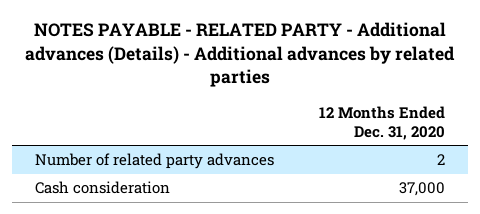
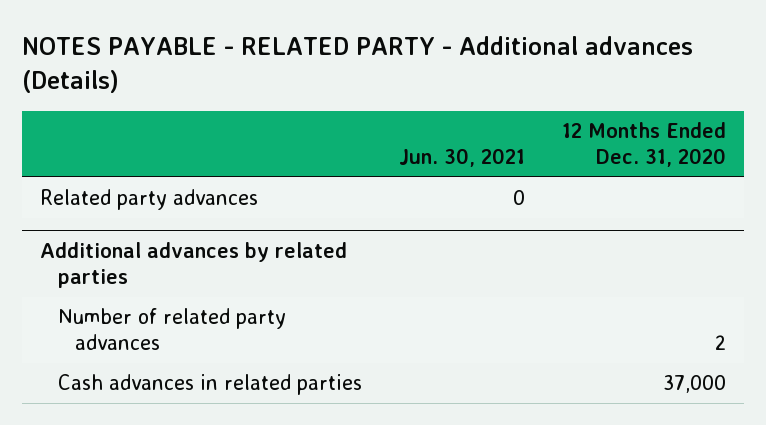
- NOTES PAYABLE - RELATED PARTY - Additional advances (Details) - Additional advances by related parties
+ NOTES PAYABLE - RELATED PARTY - Additional advances (Details)
- | 12 Months Ended Dec. 31, 2020
+ | Jun. 30, 2021 | 12 Months Ended Dec. 31, 2020
+ Related party advances | 0 |
+ Additional advances by related parties
- Cash consideration | 37,000
+ Cash advances in related parties | | 37,000

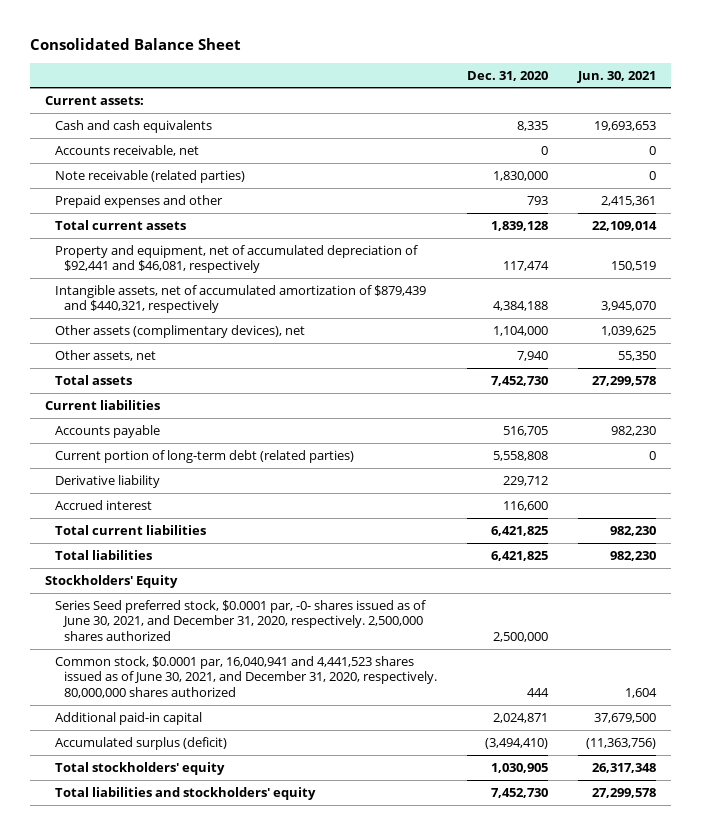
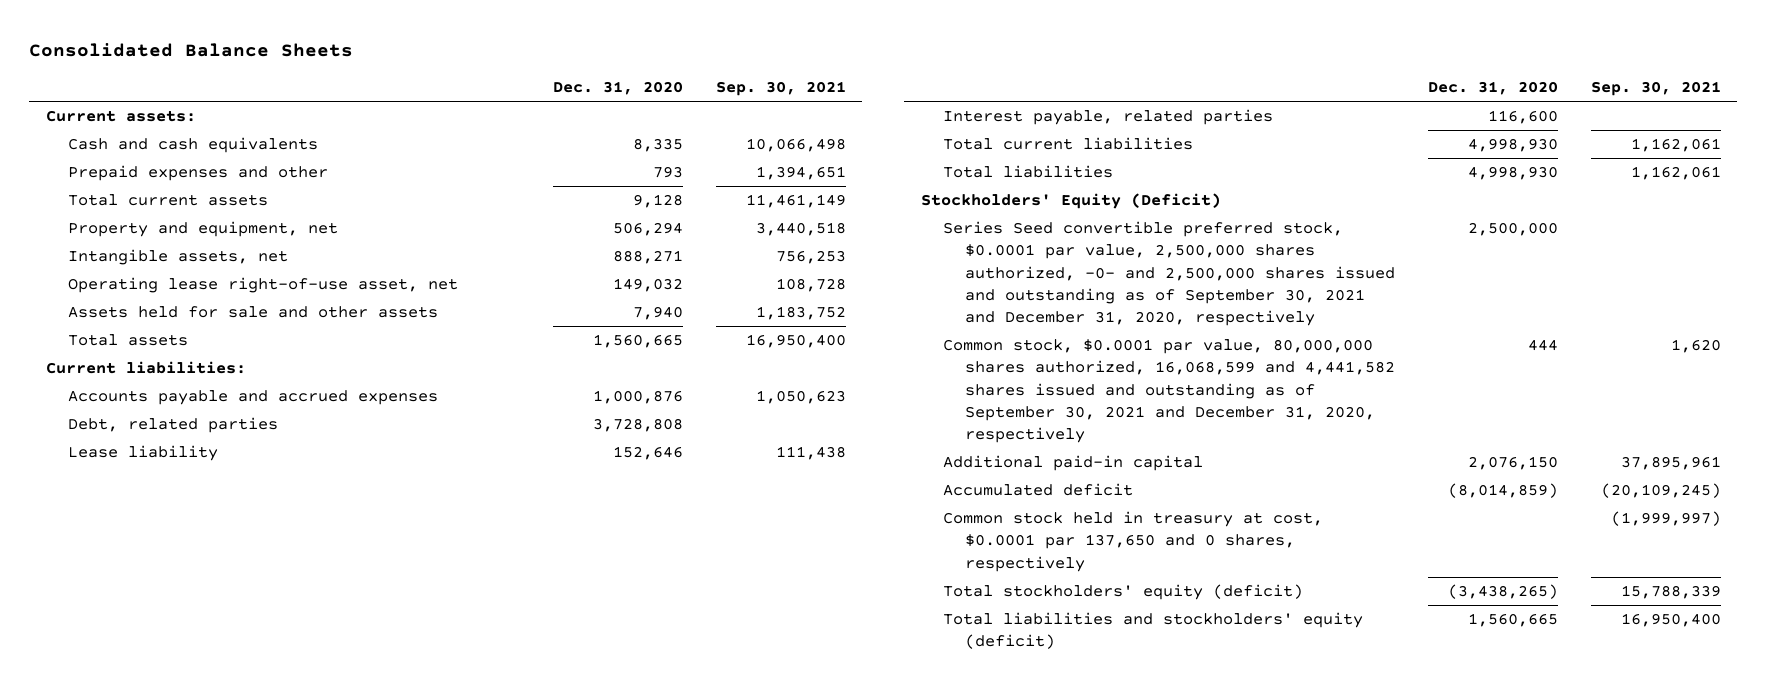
- Consolidated Balance Sheet
+ Consolidated Balance Sheets
- | Dec. 31, 2020 | Jun. 30, 2021
+ | Dec. 31, 2020 | Sep. 30, 2021
- Accounts receivable, net | 0 | 0
- Note receivable (related parties) | 1,830,000 | 0
- Total current assets | 1,839,128 | 22,109,014
- Property and equipment, net of accumulated depreciation of $92,441 and $46,081, respectively | 117,474 | 150,519
- Intangible assets, net of accumulated amortization of $879,439 and $440,321, respectively | 4,384,188 | 3,945,070
- Other assets (complimentary devices), net | 1,104,000 | 1,039,625
- Other assets, net | 7,940 | 55,350
- Total assets | 7,452,730 | 27,299,578
- Current liabilities
- Accounts payable | 516,705 | 982,230
- Current portion of long-term debt (related parties) | 5,558,808 | 0
- Derivative liability | 229,712 |
- Accrued interest | 116,600 |
- Total current liabilities | 6,421,825 | 982,230
- Total liabilities | 6,421,825 | 982,230
- Stockholders' Equity
- Series Seed preferred stock, $0.0001 par, -0- shares issued as of June 30, 2021, and December 31, 2020, respectively. 2,500,000 shares authorized | 2,500,000 |
- Common stock, $0.0001 par, 16,040,941 and 4,441,523 shares issued as of June 30, 2021, and December 31, 2020, respectively. 80,000,000 shares authorized | 444 | 1,604
- Additional paid-in capital | 2,024,871 | 37,679,500
- Accumulated surplus (deficit) | (3,494,410) | (11,363,756)
- Total stockholders' equity | 1,030,905 | 26,317,348
- Total liabilities and stockholders' equity | 7,452,730 | 27,299,578
+ Total current assets | 9,128 | 11,461,149
+ Property and equipment, net | 506,294 | 3,440,518
+ Intangible assets, net | 888,271 | 756,253
+ Operating lease right-of-use asset, net | 149,032 | 108,728
+ Assets held for sale and other assets | 7,940 | 1,183,752
+ Total assets | 1,560,665 | 16,950,400
+ Current liabilities:
+ Accounts payable and accrued expenses | 1,000,876 | 1,050,623
+ Debt, related parties | 3,728,808 |
+ Lease liability | 152,646 | 111,438
+ Interest payable, related parties | 116,600 |
+ Total current liabilities | 4,998,930 | 1,162,061
+ Total liabilities | 4,998,930 | 1,162,061
+ Stockholders' Equity (Deficit)
+ Series Seed convertible preferred stock, $0.0001 par value, 2,500,000 shares authorized, -0- and 2,500,000 shares issued and outstanding as of September 30, 2021 and December 31, 2020, respectively | 2,500,000 |
+ Common stock, $0.0001 par value, 80,000,000 shares authorized, 16,068,599 and 4,441,582 shares issued and outstanding as of September 30, 2021 and December 31, 2020, respectively | 444 | 1,620
+ Additional paid-in capital | 2,076,150 | 37,895,961
+ Accumulated deficit | (8,014,859) | (20,109,245)
+ Common stock held in treasury at cost, $0.0001 par 137,650 and 0 shares, respectively | | (1,999,997)
+ Total stockholders' equity (deficit) | (3,438,265) | 15,788,339
+ Total liabilities and stockholders' equity (deficit) | 1,560,665 | 16,950,400

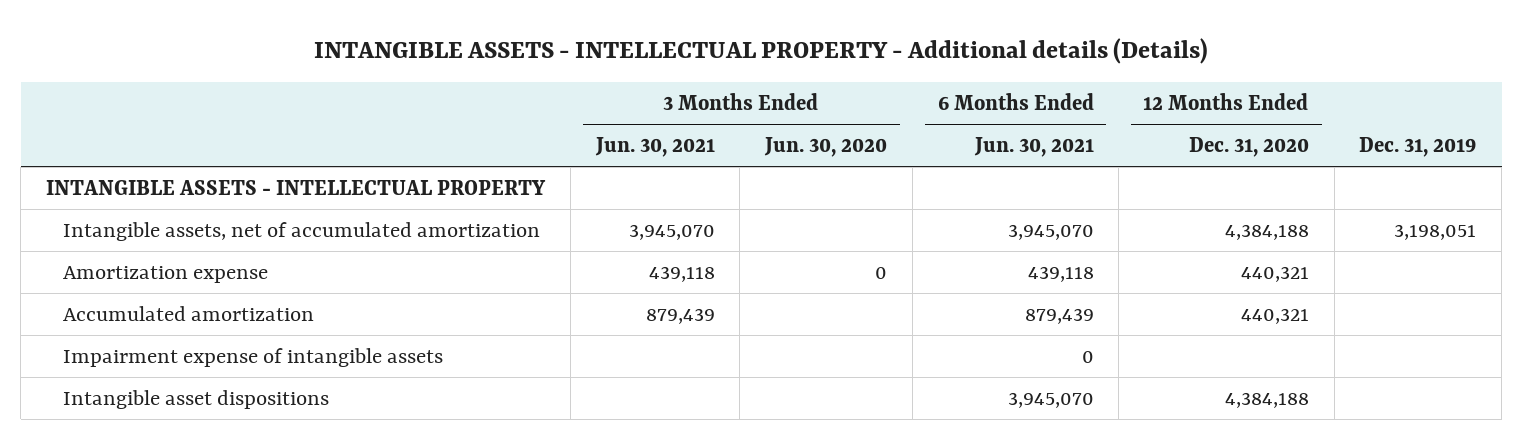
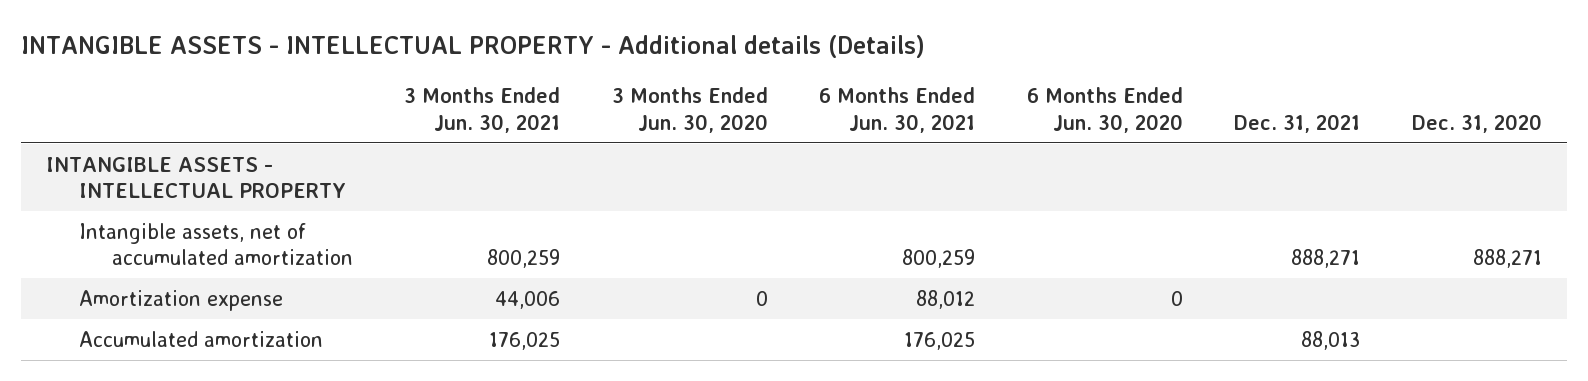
- | 3 Months Ended Jun. 30, 2021 | 3 Months Ended Jun. 30, 2020 | 6 Months Ended Jun. 30, 2021 | 12 Months Ended Dec. 31, 2020 | Dec. 31, 2019
+ | 3 Months Ended Jun. 30, 2021 | 3 Months Ended Jun. 30, 2020 | 6 Months Ended Jun. 30, 2021 | 6 Months Ended Jun. 30, 2020 | Dec. 31, 2021 | Dec. 31, 2020
- Intangible assets, net of accumulated amortization | 3,945,070 | | 3,945,070 | 4,384,188 | 3,198,051
- Amortization expense | 439,118 | 0 | 439,118 | 440,321 |
- Accumulated amortization | 879,439 | | 879,439 | 440,321 |
- Impairment expense of intangible assets | | | 0 | |
- Intangible asset dispositions | | | 3,945,070 | 4,384,188 |
+ Intangible assets, net of accumulated amortization | 800,259 | | 800,259 | | 888,271 | 888,271
+ Amortization expense | 44,006 | 0 | 88,012 | 0 | |
+ Accumulated amortization | 176,025 | | 176,025 | | 88,013 |

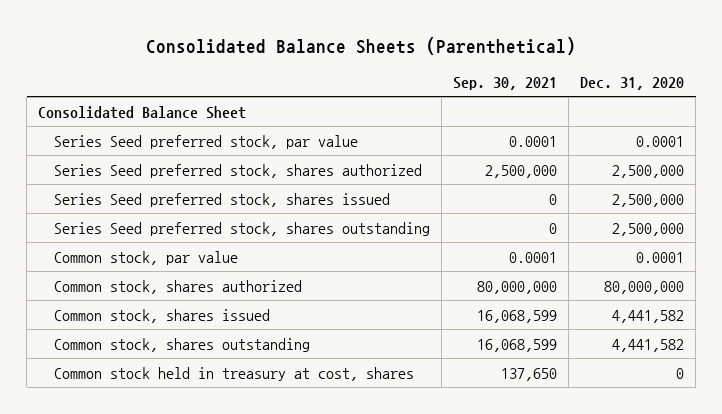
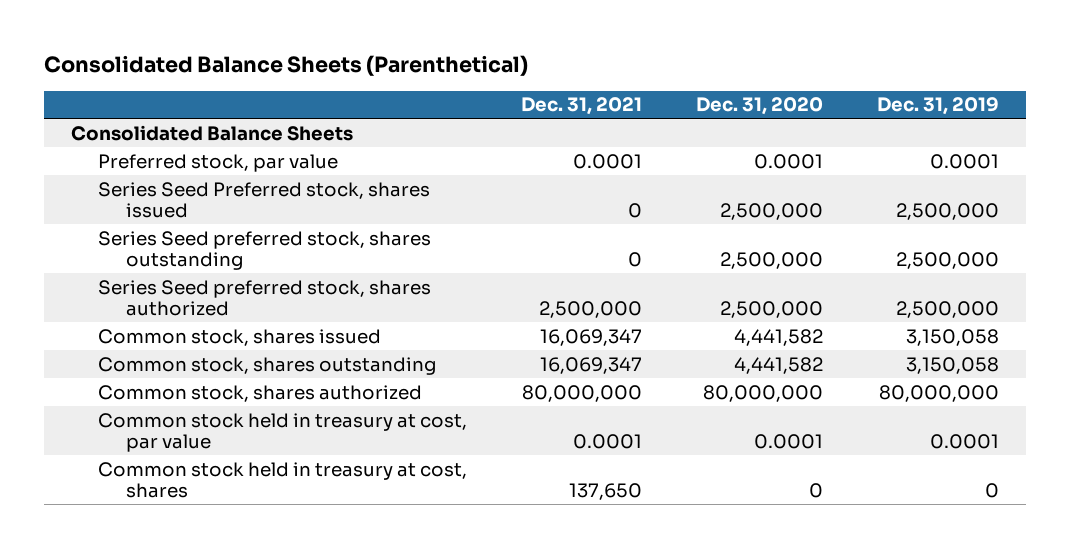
- | Sep. 30, 2021 | Dec. 31, 2020
+ | Dec. 31, 2021 | Dec. 31, 2020 | Dec. 31, 2019
- Consolidated Balance Sheet
- Series Seed preferred stock, par value | 0.0001 | 0.0001
- Series Seed preferred stock, shares issued | 0 | 2,500,000
+ Consolidated Balance Sheets
+ Preferred stock, par value | 0.0001 | 0.0001 | 0.0001
+ Series Seed Preferred stock, shares issued | 0 | 2,500,000 | 2,500,000
- Common stock, par value | 0.0001 | 0.0001
moved down: Series Seed preferred stock, shares authorized | 2,500,000 | 2,500,000 | 2,500,000
moved down: Common stock, shares authorized | 80,000,000 | 80,000,000 | 80,000,000
+ Common stock held in treasury at cost, par value | 0.0001 | 0.0001 | 0.0001

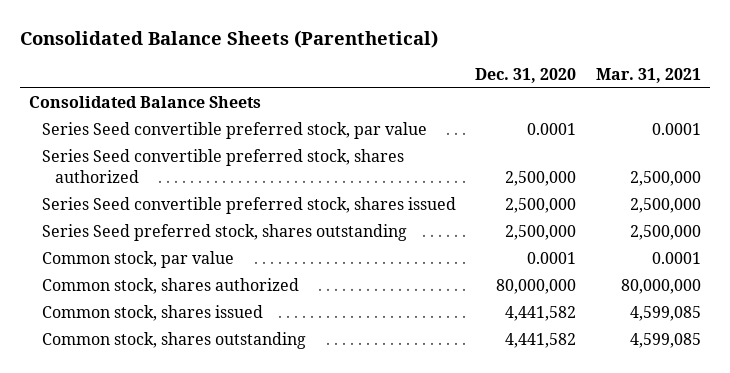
- | Dec. 31, 2021 | Dec. 31, 2020 | Dec. 31, 2019
+ | Dec. 31, 2020 | Mar. 31, 2021
- Preferred stock, par value | 0.0001 | 0.0001 | 0.0001
- Series Seed Preferred stock, shares issued | 0 | 2,500,000 | 2,500,000
+ Series Seed convertible preferred stock, par value | 0.0001 | 0.0001
+ Series Seed convertible preferred stock, shares authorized | 2,500,000 | 2,500,000
+ Series Seed convertible preferred stock, shares issued | 2,500,000 | 2,500,000
- Series Seed preferred stock, shares authorized | 2,500,000 | 2,500,000 | 2,500,000
+ Common stock, par value | 0.0001 | 0.0001
moved up: Common stock, shares authorized | 80,000,000 | 80,000,000
- Common stock held in treasury at cost, par value | 0.0001 | 0.0001 | 0.0001
- Common stock held in treasury at cost, shares | 137,650 | 0 | 0

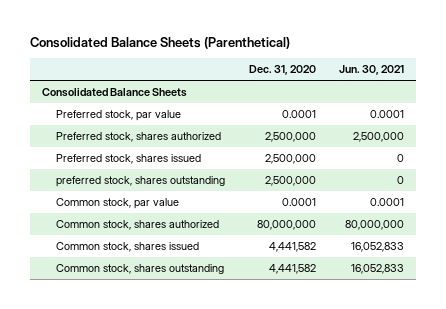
- | Dec. 31, 2020 | Mar. 31, 2021
+ | Dec. 31, 2020 | Jun. 30, 2021
- Series Seed convertible preferred stock, par value | 0.0001 | 0.0001
- Series Seed convertible preferred stock, shares authorized | 2,500,000 | 2,500,000
- Series Seed convertible preferred stock, shares issued | 2,500,000 | 2,500,000
- Series Seed preferred stock, shares outstanding | 2,500,000 | 2,500,000
+ Preferred stock, par value | 0.0001 | 0.0001
+ Preferred stock, shares authorized | 2,500,000 | 2,500,000
+ Preferred stock, shares issued | 2,500,000 | 0
+ preferred stock, shares outstanding | 2,500,000 | 0

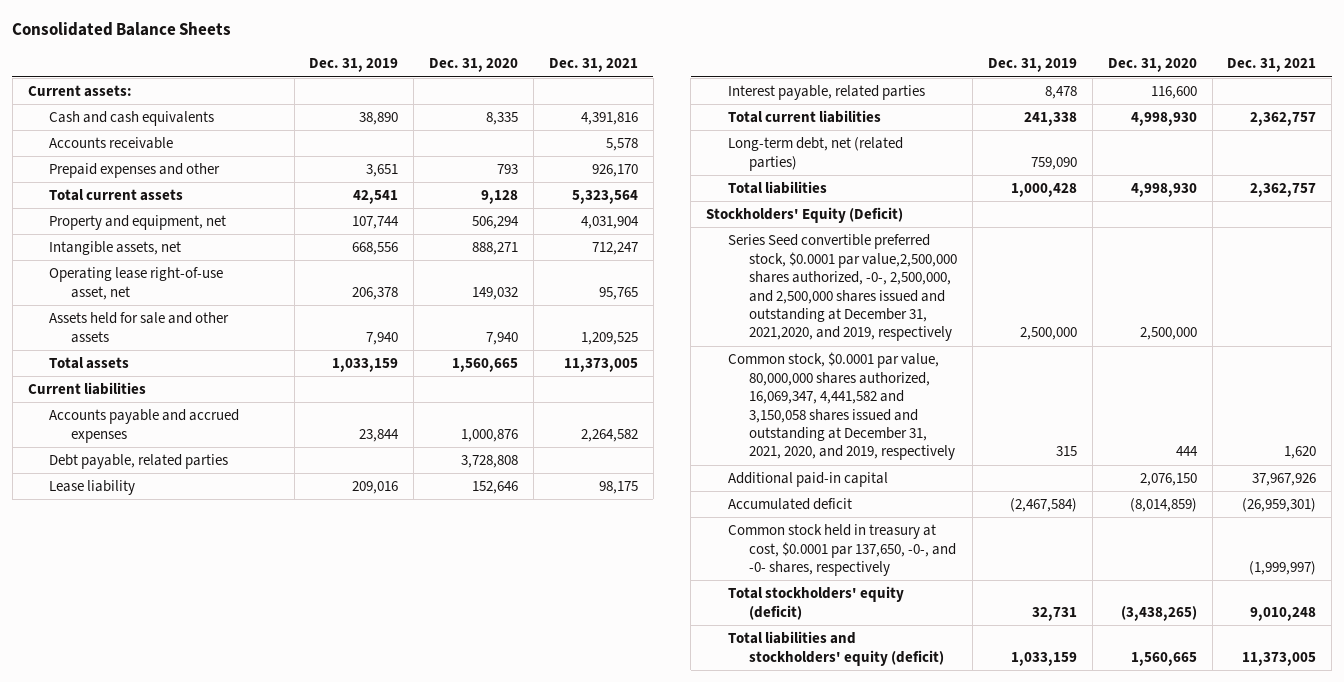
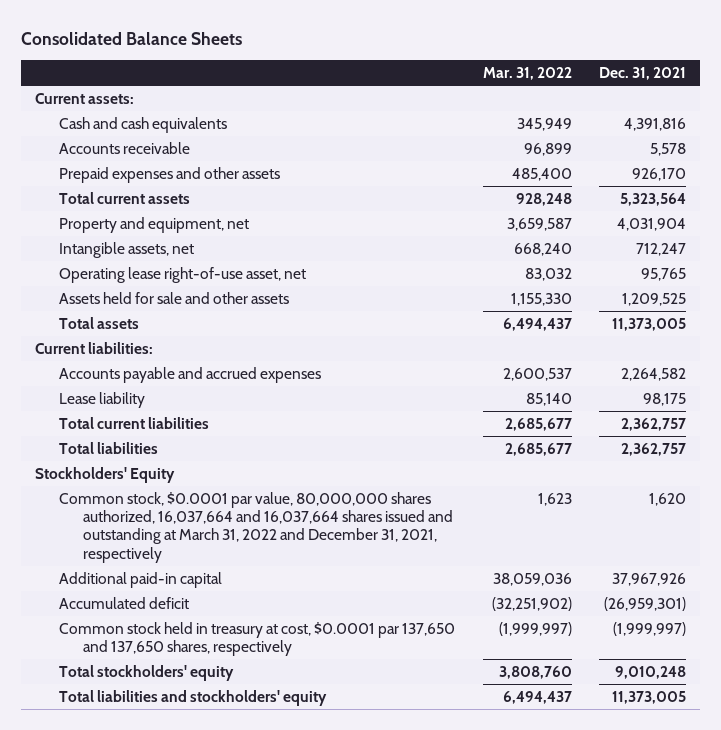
- | Dec. 31, 2019 | Dec. 31, 2020 | Dec. 31, 2021
+ | Mar. 31, 2022 | Dec. 31, 2021
- Prepaid expenses and other | 3,651 | 793 | 926,170
+ Prepaid expenses and other assets | 485,400 | 926,170
- Current liabilities
+ Current liabilities:
- Debt payable, related parties | | 3,728,808 |
- Interest payable, related parties | 8,478 | 116,600 |
- Long-term debt, net (related parties) | 759,090 | |
- Stockholders' Equity (Deficit)
- Series Seed convertible preferred stock, $0.0001 par value,2,500,000 shares authorized, -0-, 2,500,000, and 2,500,000 shares issued and outstanding at December 31, 2021,2020, and 2019, respectively | 2,500,000 | 2,500,000 |
- Common stock, $0.0001 par value, 80,000,000 shares authorized, 16,069,347, 4,441,582 and 3,150,058 shares issued and outstanding at December 31, 2021, 2020, and 2019, respectively | 315 | 444 | 1,620
+ Stockholders' Equity
+ Common stock, $0.0001 par value, 80,000,000 shares authorized, 16,037,664 and 16,037,664 shares issued and outstanding at March 31, 2022 and December 31, 2021, respectively | 1,623 | 1,620
- Common stock held in treasury at cost, $0.0001 par 137,650, -0-, and -0- shares, respectively | | | (1,999,997)
- Total stockholders' equity (deficit) | 32,731 | (3,438,265) | 9,010,248
- Total liabilities and stockholders' equity (deficit) | 1,033,159 | 1,560,665 | 11,373,005
+ Common stock held in treasury at cost, $0.0001 par 137,650 and 137,650 shares, respectively | (1,999,997) | (1,999,997)
+ Total stockholders' equity | 3,808,760 | 9,010,248
+ Total liabilities and stockholders' equity | 6,494,437 | 11,373,005

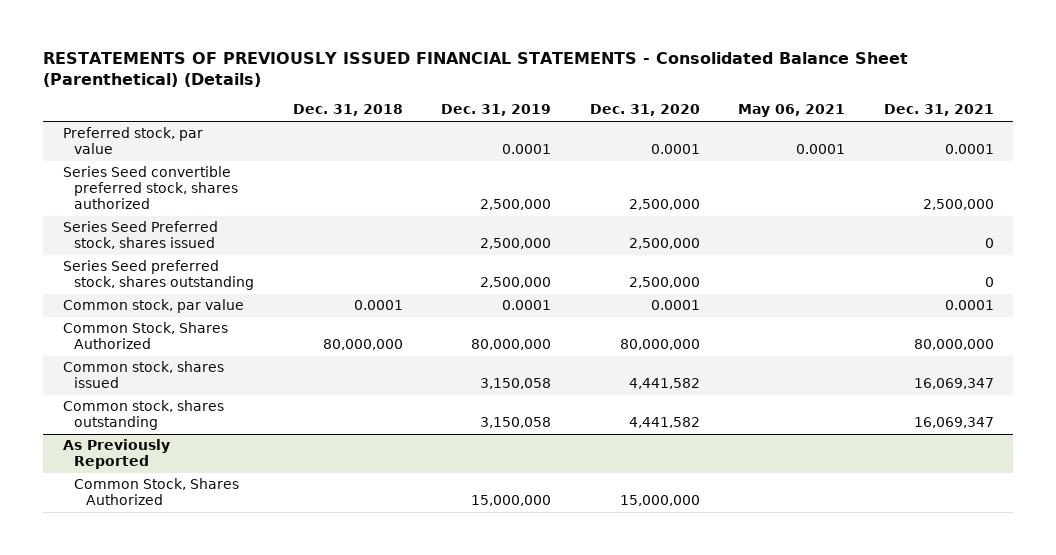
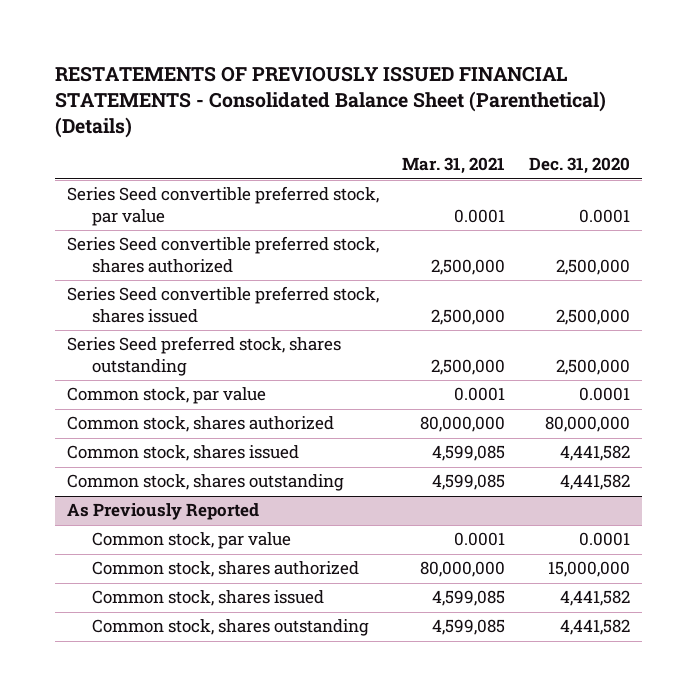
- | Dec. 31, 2018 | Dec. 31, 2019 | Dec. 31, 2020 | May 06, 2021 | Dec. 31, 2021
+ | Mar. 31, 2021 | Dec. 31, 2020
- Preferred stock, par value | | 0.0001 | 0.0001 | 0.0001 | 0.0001
+ Series Seed convertible preferred stock, par value | 0.0001 | 0.0001
- Series Seed Preferred stock, shares issued | | 2,500,000 | 2,500,000 | | 0
+ Series Seed convertible preferred stock, shares issued | 2,500,000 | 2,500,000
- Common Stock, Shares Authorized | 80,000,000 | 80,000,000 | 80,000,000 | | 80,000,000
+ Common stock, shares authorized | 80,000,000 | 80,000,000
@ As Previously Reported
- Common Stock, Shares Authorized | | 15,000,000 | 15,000,000 | |
+ Common stock, par value | 0.0001 | 0.0001
+ Common stock, shares authorized | 80,000,000 | 15,000,000
+ Common stock, shares issued | 4,599,085 | 4,441,582
+ Common stock, shares outstanding | 4,599,085 | 4,441,582

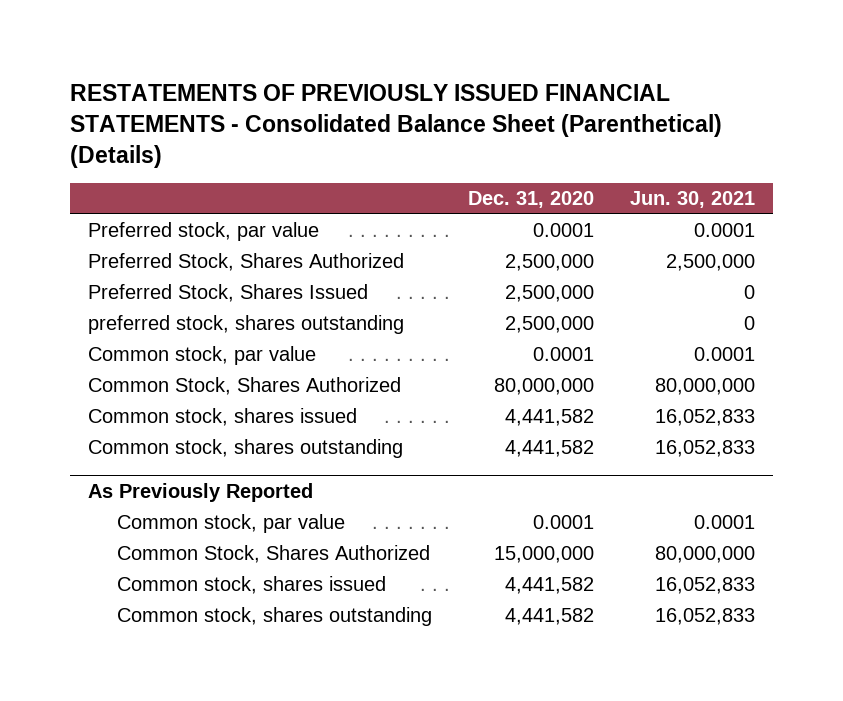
- | Mar. 31, 2021 | Dec. 31, 2020
+ | Dec. 31, 2020 | Jun. 30, 2021
- Series Seed convertible preferred stock, par value | 0.0001 | 0.0001
- Series Seed convertible preferred stock, shares authorized | 2,500,000 | 2,500,000
- Series Seed convertible preferred stock, shares issued | 2,500,000 | 2,500,000
- Series Seed preferred stock, shares outstanding | 2,500,000 | 2,500,000
+ Preferred stock, par value | 0.0001 | 0.0001
+ Preferred Stock, Shares Authorized | 2,500,000 | 2,500,000
+ Preferred Stock, Shares Issued | 2,500,000 | 0
+ preferred stock, shares outstanding | 2,500,000 | 0
- Common stock, shares authorized | 80,000,000 | 80,000,000
+ Common Stock, Shares Authorized | 80,000,000 | 80,000,000
@ As Previously Reported
- Common stock, shares authorized | 80,000,000 | 15,000,000
+ Common Stock, Shares Authorized | 15,000,000 | 80,000,000

